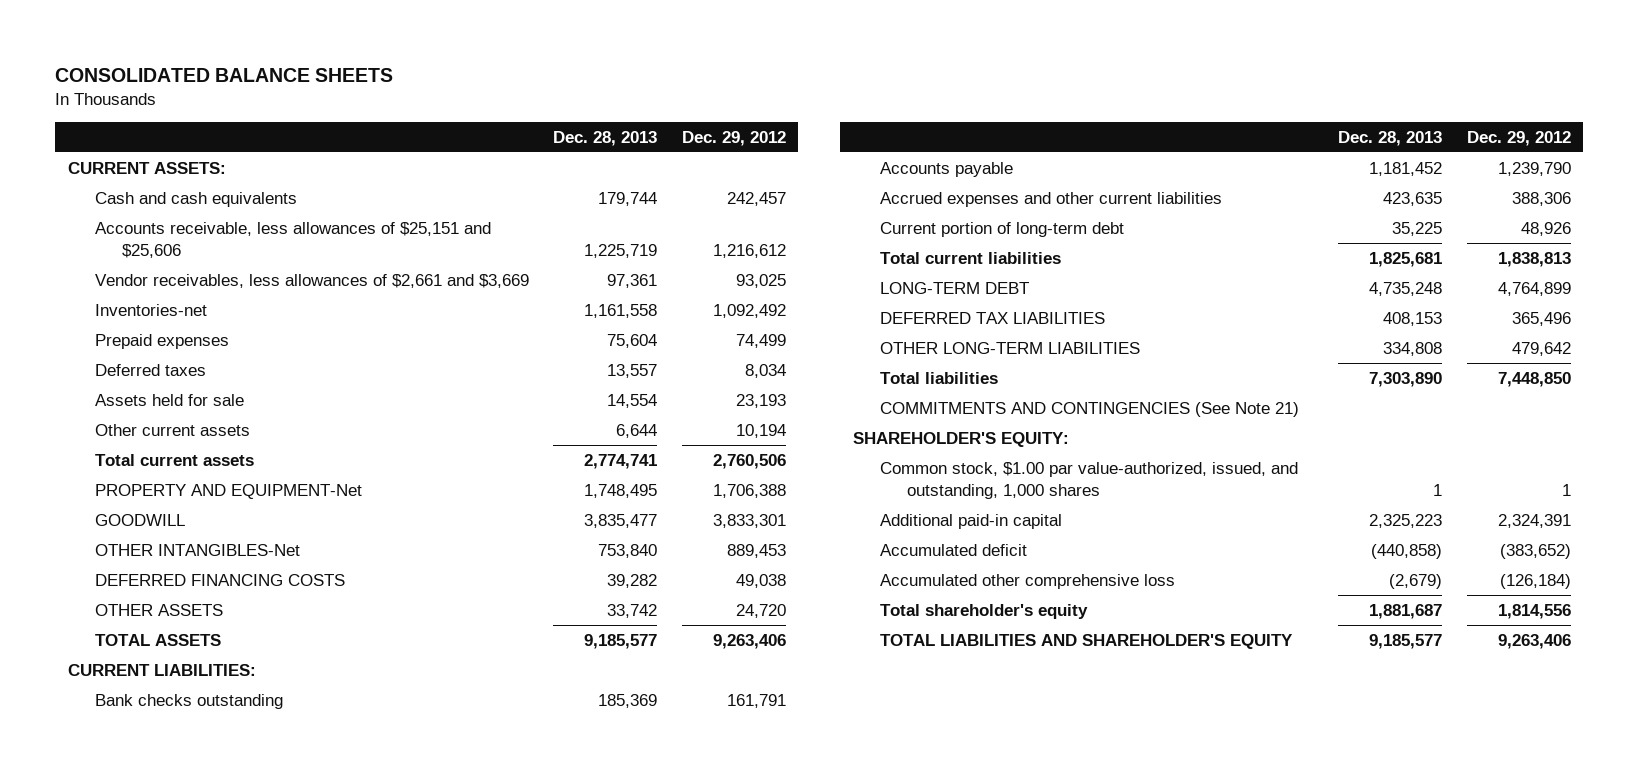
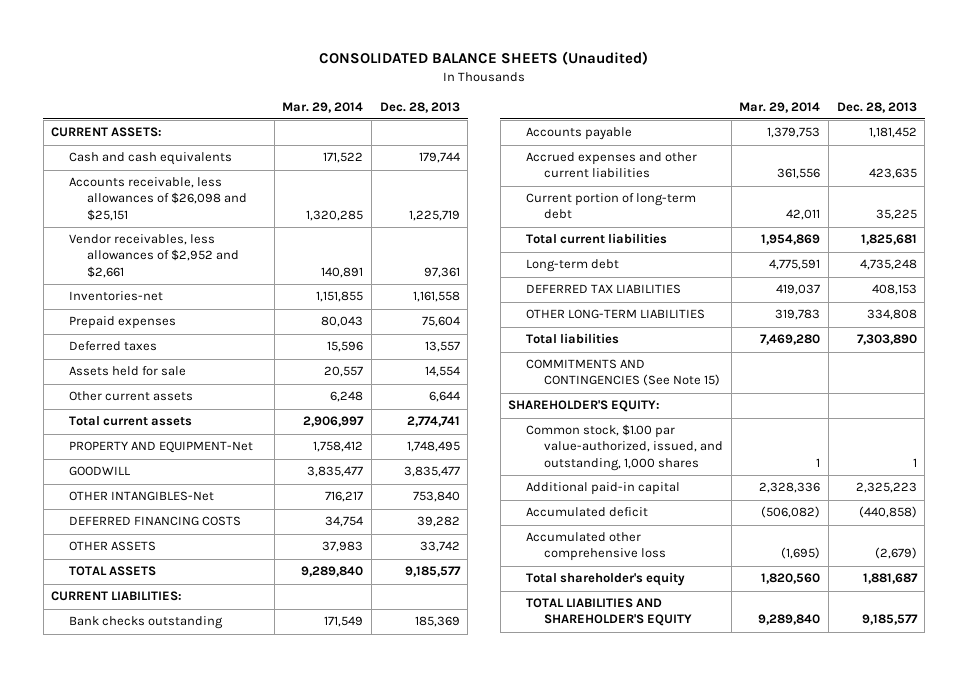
- CONSOLIDATED BALANCE SHEETS
+ CONSOLIDATED BALANCE SHEETS (Unaudited)
- | Dec. 28, 2013 | Dec. 29, 2012
+ | Mar. 29, 2014 | Dec. 28, 2013
- Accounts receivable, less allowances of $25,151 and $25,606 | 1,225,719 | 1,216,612
- Vendor receivables, less allowances of $2,661 and $3,669 | 97,361 | 93,025
+ Accounts receivable, less allowances of $26,098 and $25,151 | 1,320,285 | 1,225,719
+ Vendor receivables, less allowances of $2,952 and $2,661 | 140,891 | 97,361
- LONG-TERM DEBT | 4,735,248 | 4,764,899
+ Long-term debt | 4,775,591 | 4,735,248
- COMMITMENTS AND CONTINGENCIES (See Note 21)
+ COMMITMENTS AND CONTINGENCIES (See Note 15)

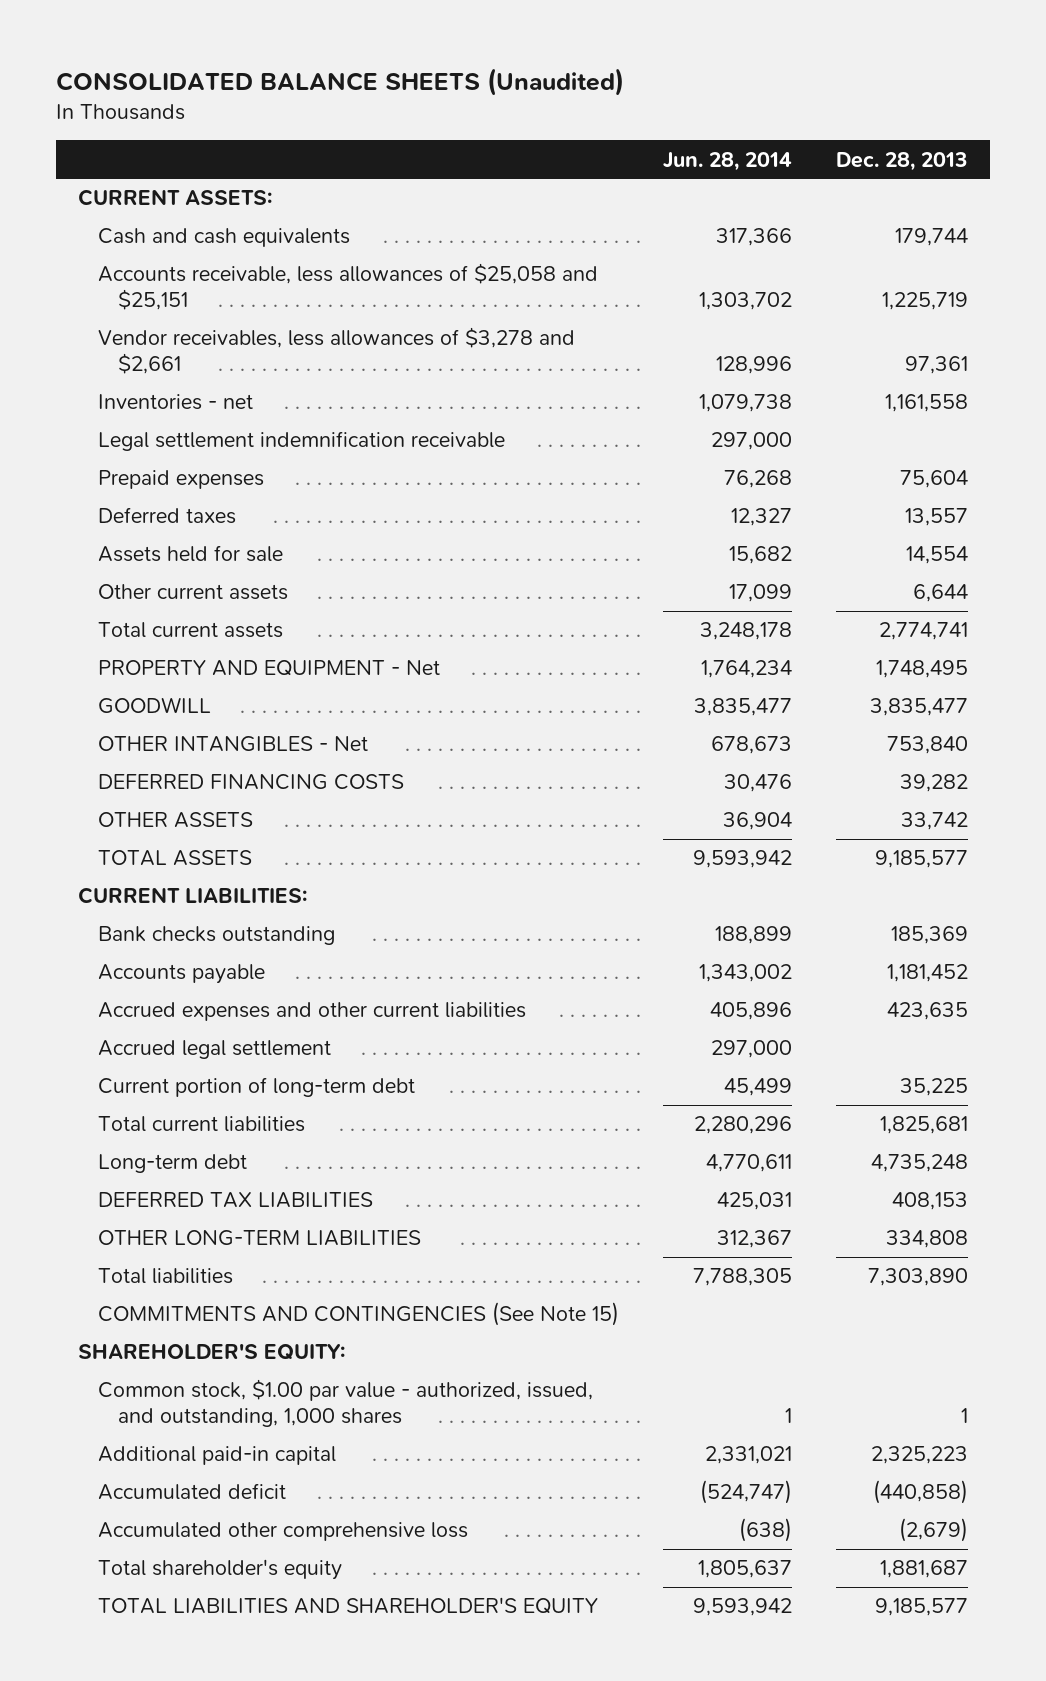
- | Mar. 29, 2014 | Dec. 28, 2013
+ | Jun. 28, 2014 | Dec. 28, 2013
- Accounts receivable, less allowances of $26,098 and $25,151 | 1,320,285 | 1,225,719
- Vendor receivables, less allowances of $2,952 and $2,661 | 140,891 | 97,361
- Inventories-net | 1,151,855 | 1,161,558
+ Accounts receivable, less allowances of $25,058 and $25,151 | 1,303,702 | 1,225,719
+ Vendor receivables, less allowances of $3,278 and $2,661 | 128,996 | 97,361
+ Inventories - net | 1,079,738 | 1,161,558
+ Legal settlement indemnification receivable | 297,000 |
- PROPERTY AND EQUIPMENT-Net | 1,758,412 | 1,748,495
+ PROPERTY AND EQUIPMENT - Net | 1,764,234 | 1,748,495
- OTHER INTANGIBLES-Net | 716,217 | 753,840
+ OTHER INTANGIBLES - Net | 678,673 | 753,840
+ Accrued legal settlement | 297,000 |
- Common stock, $1.00 par value-authorized, issued, and outstanding, 1,000 shares | 1 | 1
+ Common stock, $1.00 par value - authorized, issued, and outstanding, 1,000 shares | 1 | 1

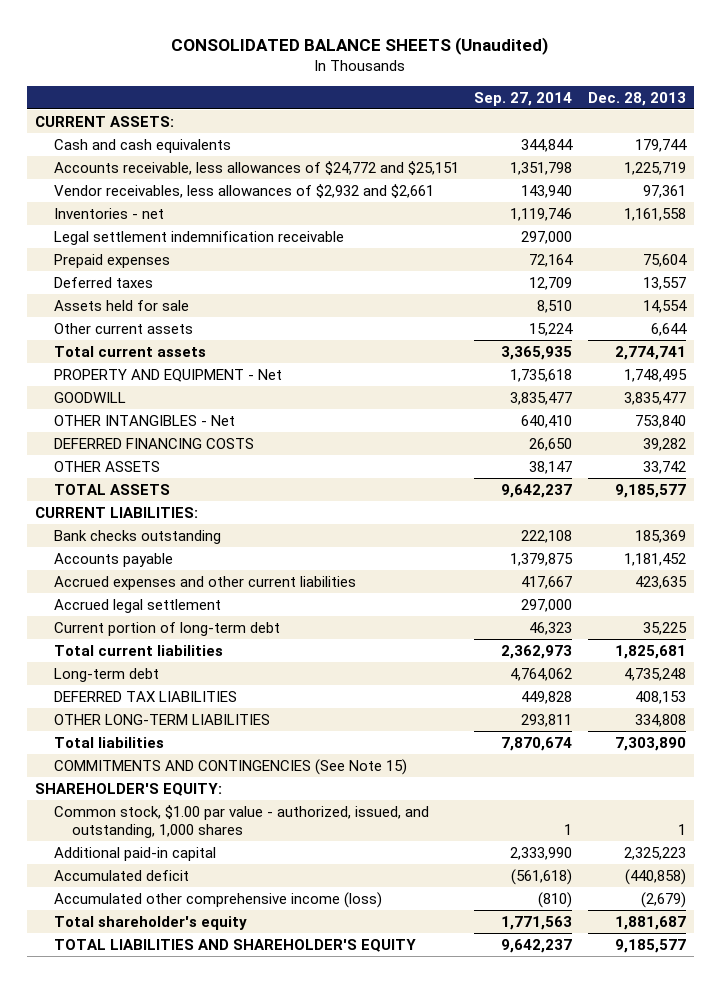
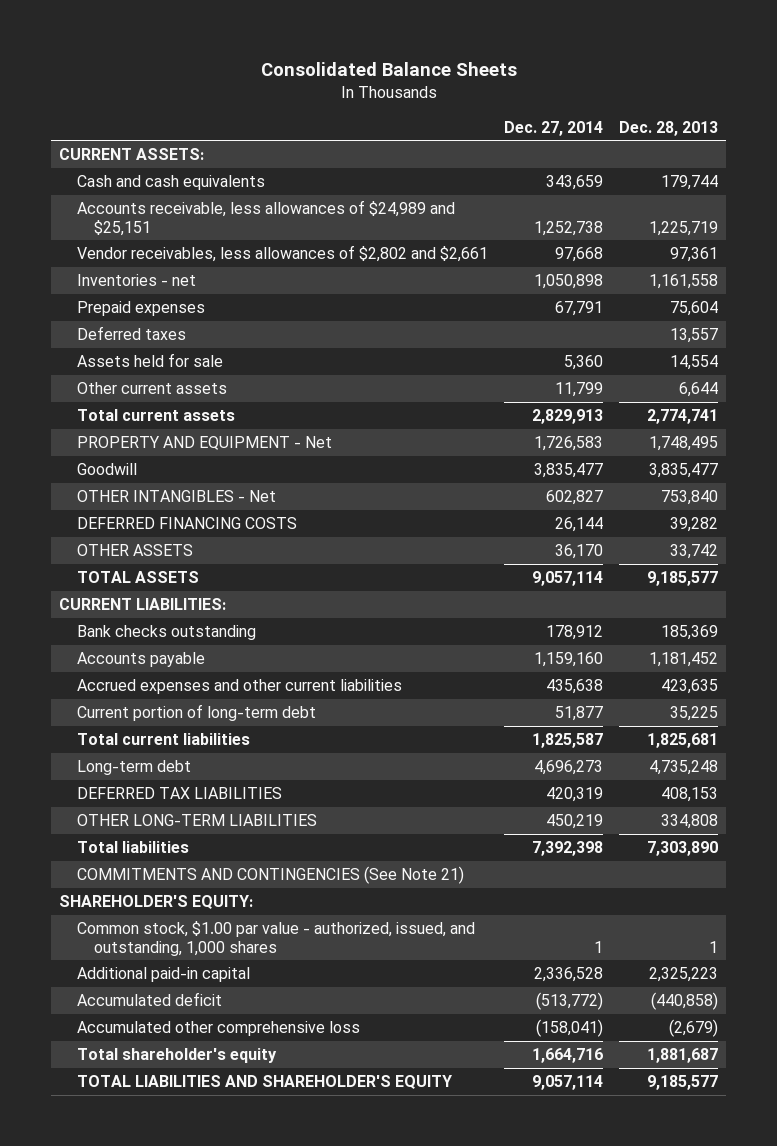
- CONSOLIDATED BALANCE SHEETS (Unaudited)
+ Consolidated Balance Sheets
- | Sep. 27, 2014 | Dec. 28, 2013
+ | Dec. 27, 2014 | Dec. 28, 2013
- Accounts receivable, less allowances of $24,772 and $25,151 | 1,351,798 | 1,225,719
- Vendor receivables, less allowances of $2,932 and $2,661 | 143,940 | 97,361
+ Accounts receivable, less allowances of $24,989 and $25,151 | 1,252,738 | 1,225,719
+ Vendor receivables, less allowances of $2,802 and $2,661 | 97,668 | 97,361
- Legal settlement indemnification receivable | 297,000 |
- GOODWILL | 3,835,477 | 3,835,477
+ Goodwill | 3,835,477 | 3,835,477
- Accrued legal settlement | 297,000 |
- COMMITMENTS AND CONTINGENCIES (See Note 15)
+ COMMITMENTS AND CONTINGENCIES (See Note 21)
- Accumulated other comprehensive income (loss) | (810) | (2,679)
+ Accumulated other comprehensive loss | (158,041) | (2,679)

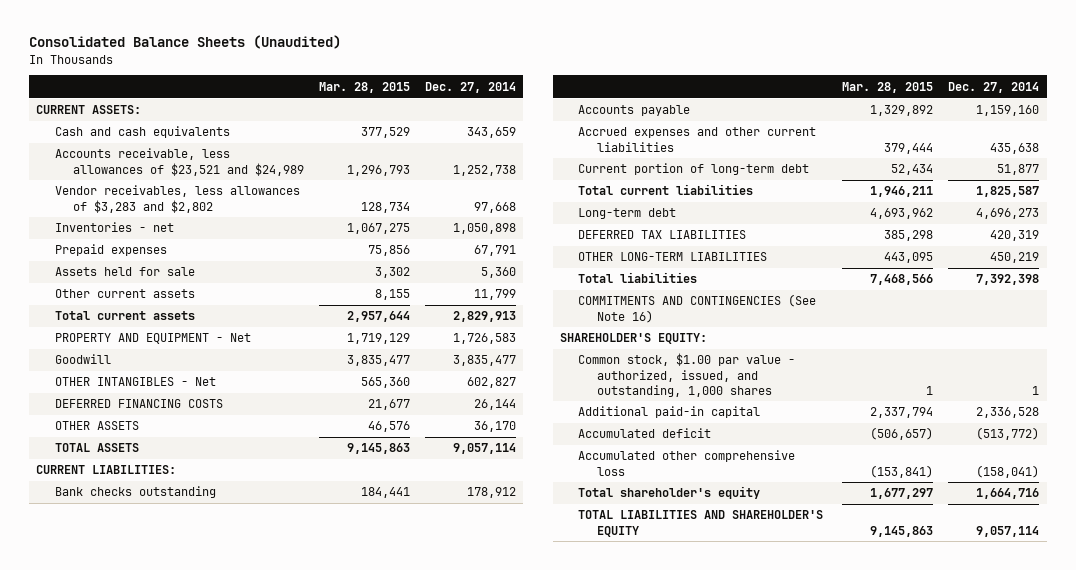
- Consolidated Balance Sheets
+ Consolidated Balance Sheets (Unaudited)
- | Dec. 27, 2014 | Dec. 28, 2013
+ | Mar. 28, 2015 | Dec. 27, 2014
- Accounts receivable, less allowances of $24,989 and $25,151 | 1,252,738 | 1,225,719
- Vendor receivables, less allowances of $2,802 and $2,661 | 97,668 | 97,361
+ Accounts receivable, less allowances of $23,521 and $24,989 | 1,296,793 | 1,252,738
+ Vendor receivables, less allowances of $3,283 and $2,802 | 128,734 | 97,668
- Deferred taxes | | 13,557
- COMMITMENTS AND CONTINGENCIES (See Note 21)
+ COMMITMENTS AND CONTINGENCIES (See Note 16)

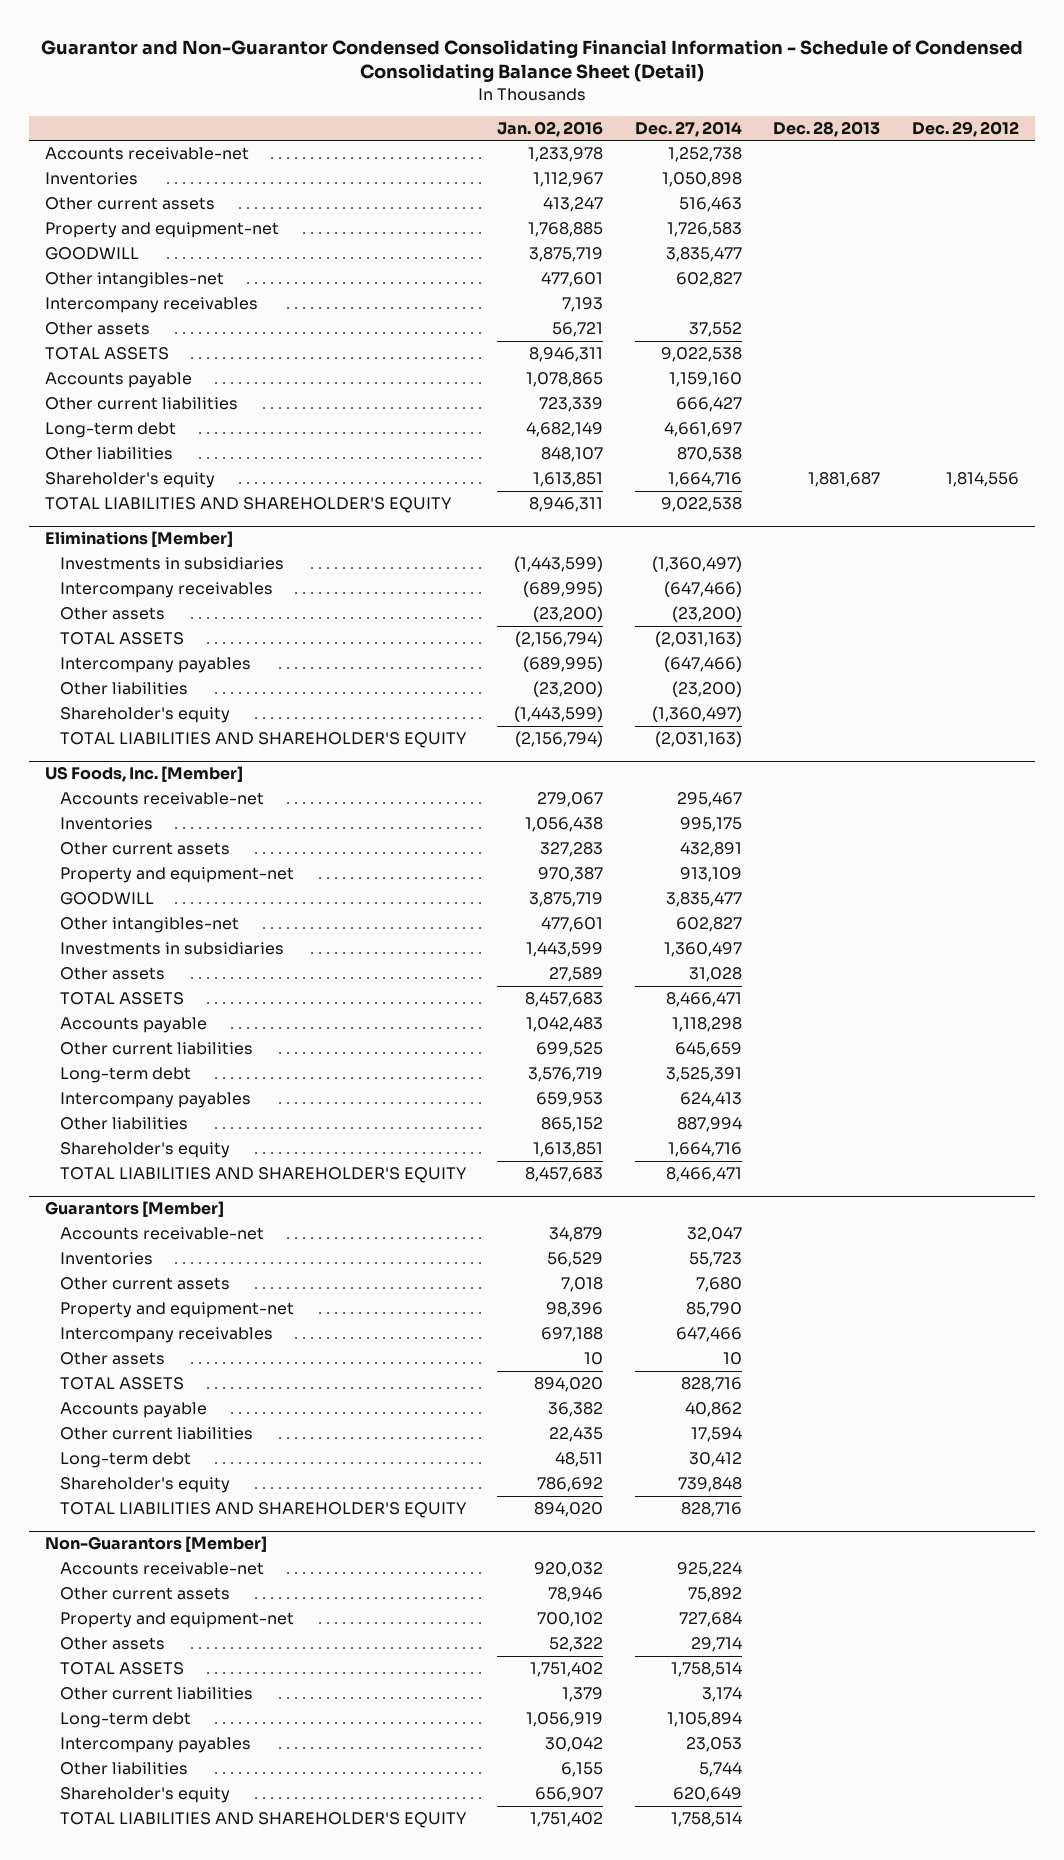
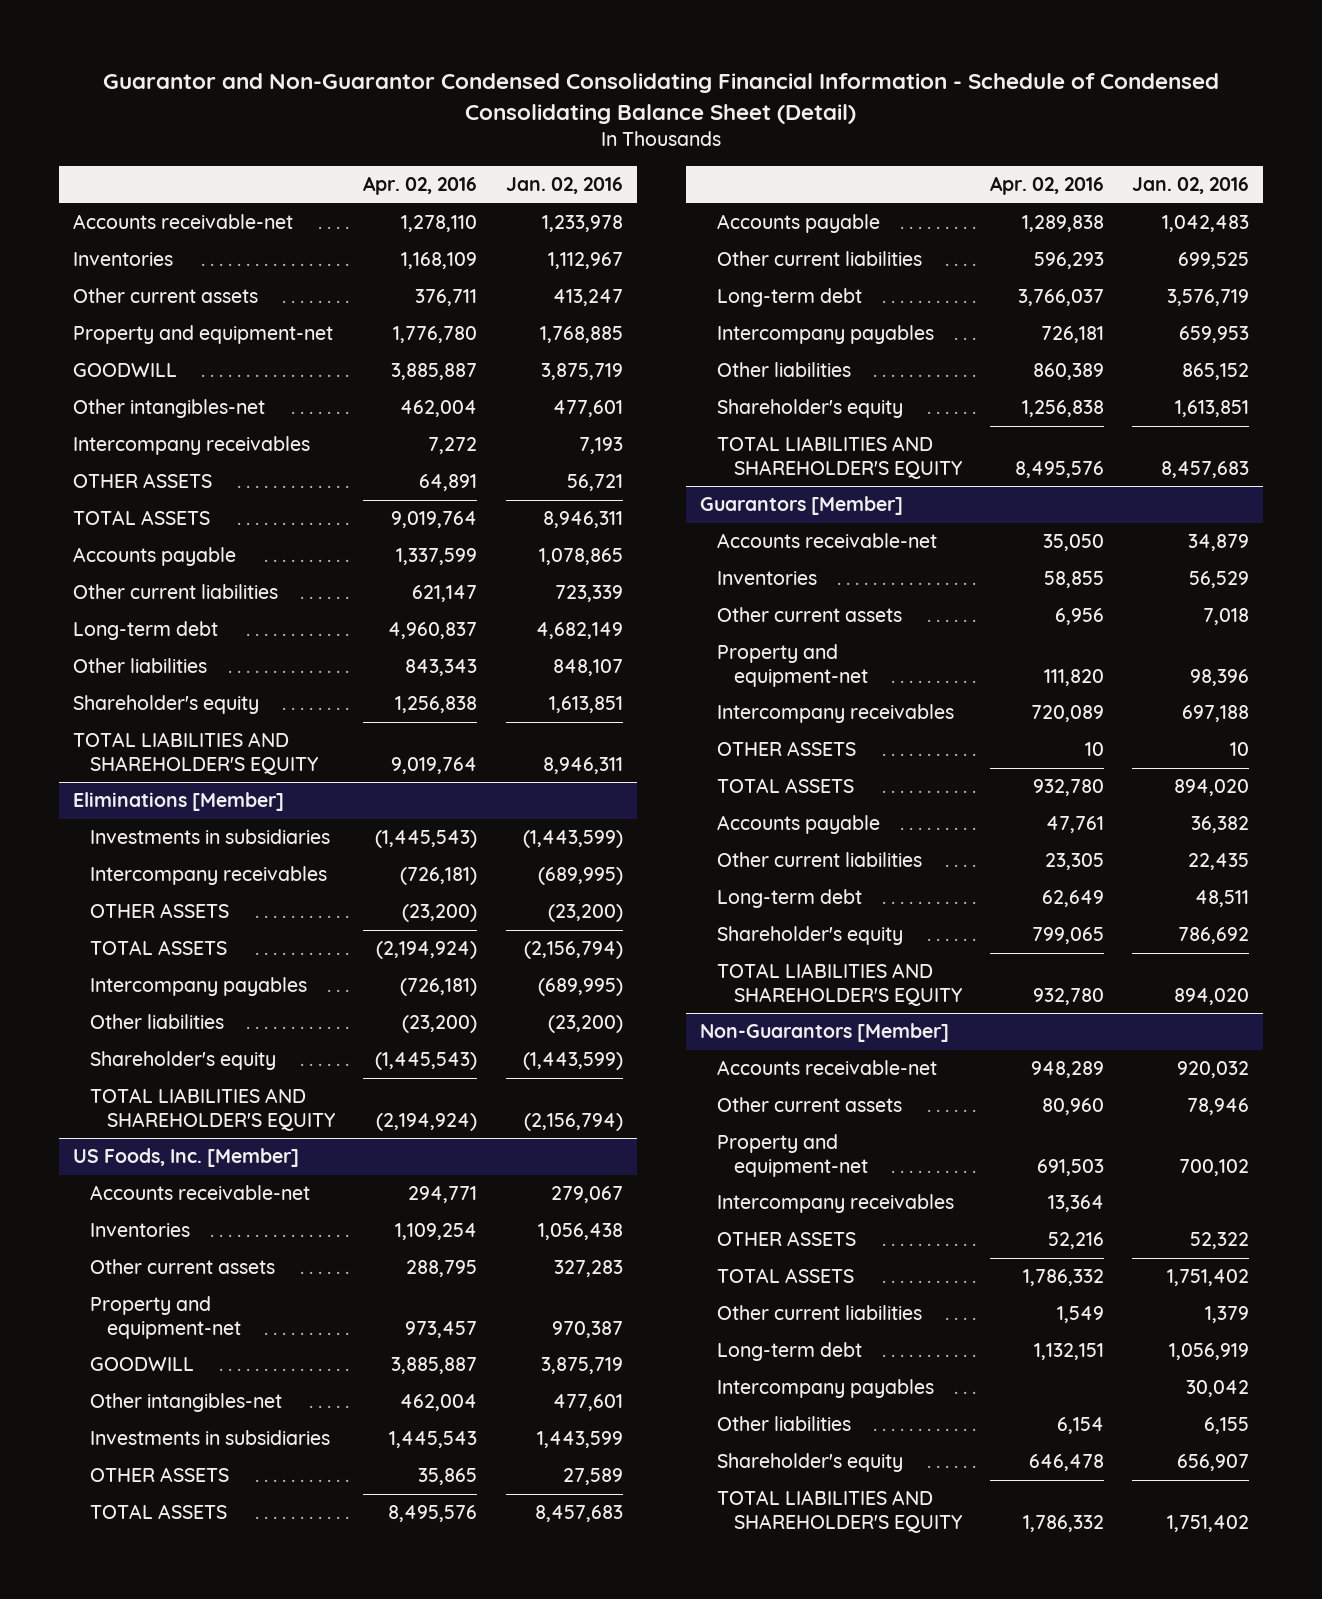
- | Jan. 02, 2016 | Dec. 27, 2014 | Dec. 28, 2013 | Dec. 29, 2012
+ | Apr. 02, 2016 | Jan. 02, 2016
- Other assets | 56,721 | 37,552 | |
+ OTHER ASSETS | 64,891 | 56,721
@ Eliminations [Member]
- Other assets | (23,200) | (23,200) | |
+ OTHER ASSETS | (23,200) | (23,200)
@ US Foods, Inc. [Member]
- Other assets | 27,589 | 31,028 | |
+ OTHER ASSETS | 35,865 | 27,589
@ Guarantors [Member]
- Other assets | 10 | 10 | |
+ OTHER ASSETS | 10 | 10
@ Non-Guarantors [Member]
- Other assets | 52,322 | 29,714 | |
+ Intercompany receivables | 13,364 |
+ OTHER ASSETS | 52,216 | 52,322

